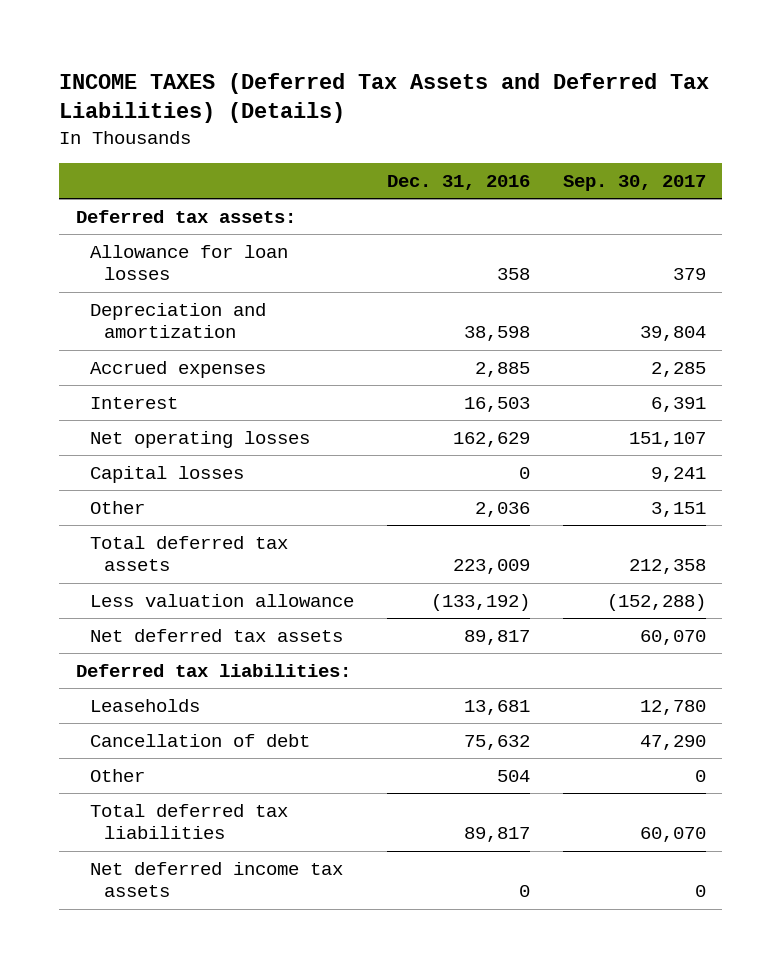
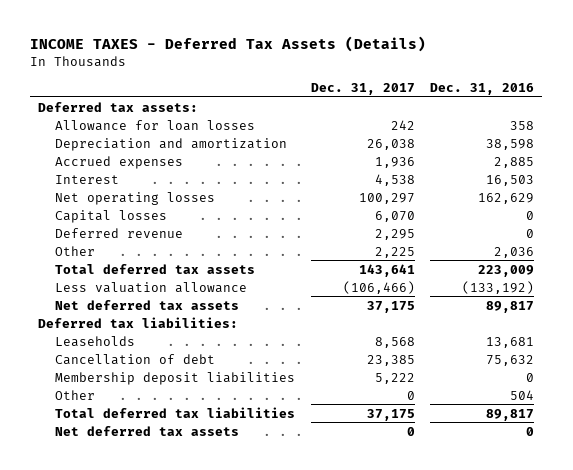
- INCOME TAXES (Deferred Tax Assets and Deferred Tax Liabilities) (Details)
+ INCOME TAXES - Deferred Tax Assets (Details)
- | Dec. 31, 2016 | Sep. 30, 2017
+ | Dec. 31, 2017 | Dec. 31, 2016
+ Deferred revenue | 2,295 | 0
+ Membership deposit liabilities | 5,222 | 0
- Net deferred income tax assets | 0 | 0
+ Net deferred tax assets | 0 | 0

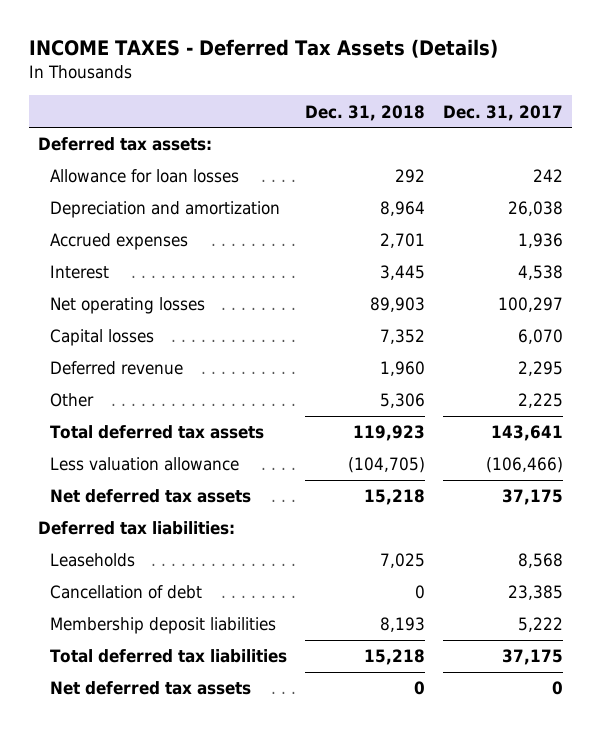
- | Dec. 31, 2017 | Dec. 31, 2016
+ | Dec. 31, 2018 | Dec. 31, 2017
- Other | 0 | 504

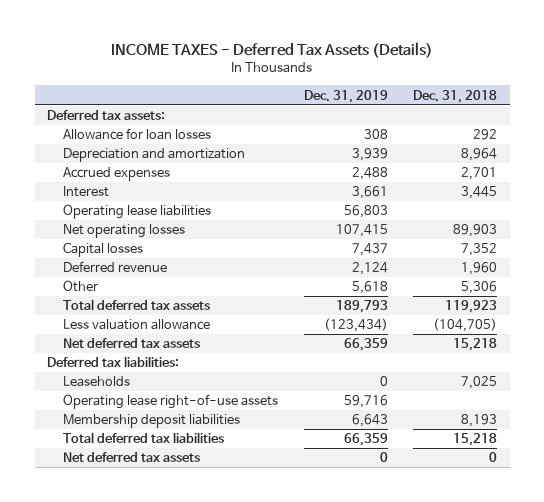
- | Dec. 31, 2018 | Dec. 31, 2017
+ | Dec. 31, 2019 | Dec. 31, 2018
+ Operating lease liabilities | 56,803 |
- Cancellation of debt | 0 | 23,385
+ Operating lease right-of-use assets | 59,716 |

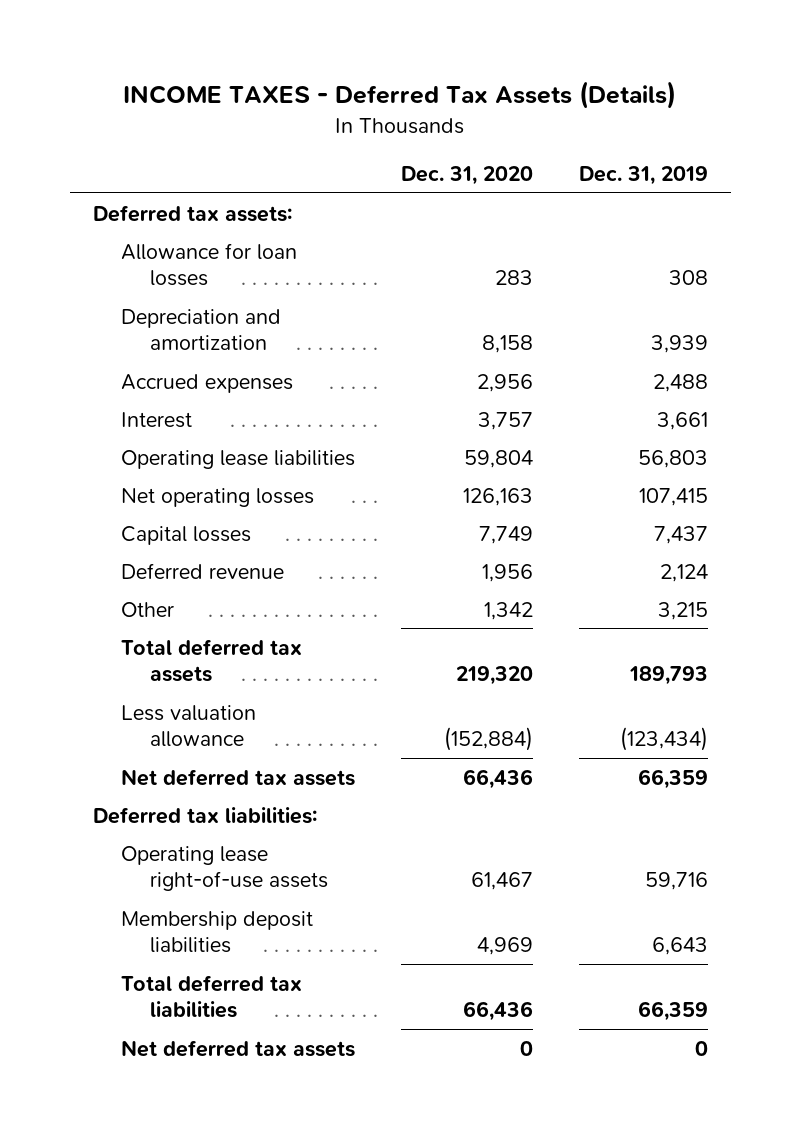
- | Dec. 31, 2019 | Dec. 31, 2018
+ | Dec. 31, 2020 | Dec. 31, 2019
- Other | 5,618 | 5,306
+ Other | 1,342 | 3,215
- Leaseholds | 0 | 7,025

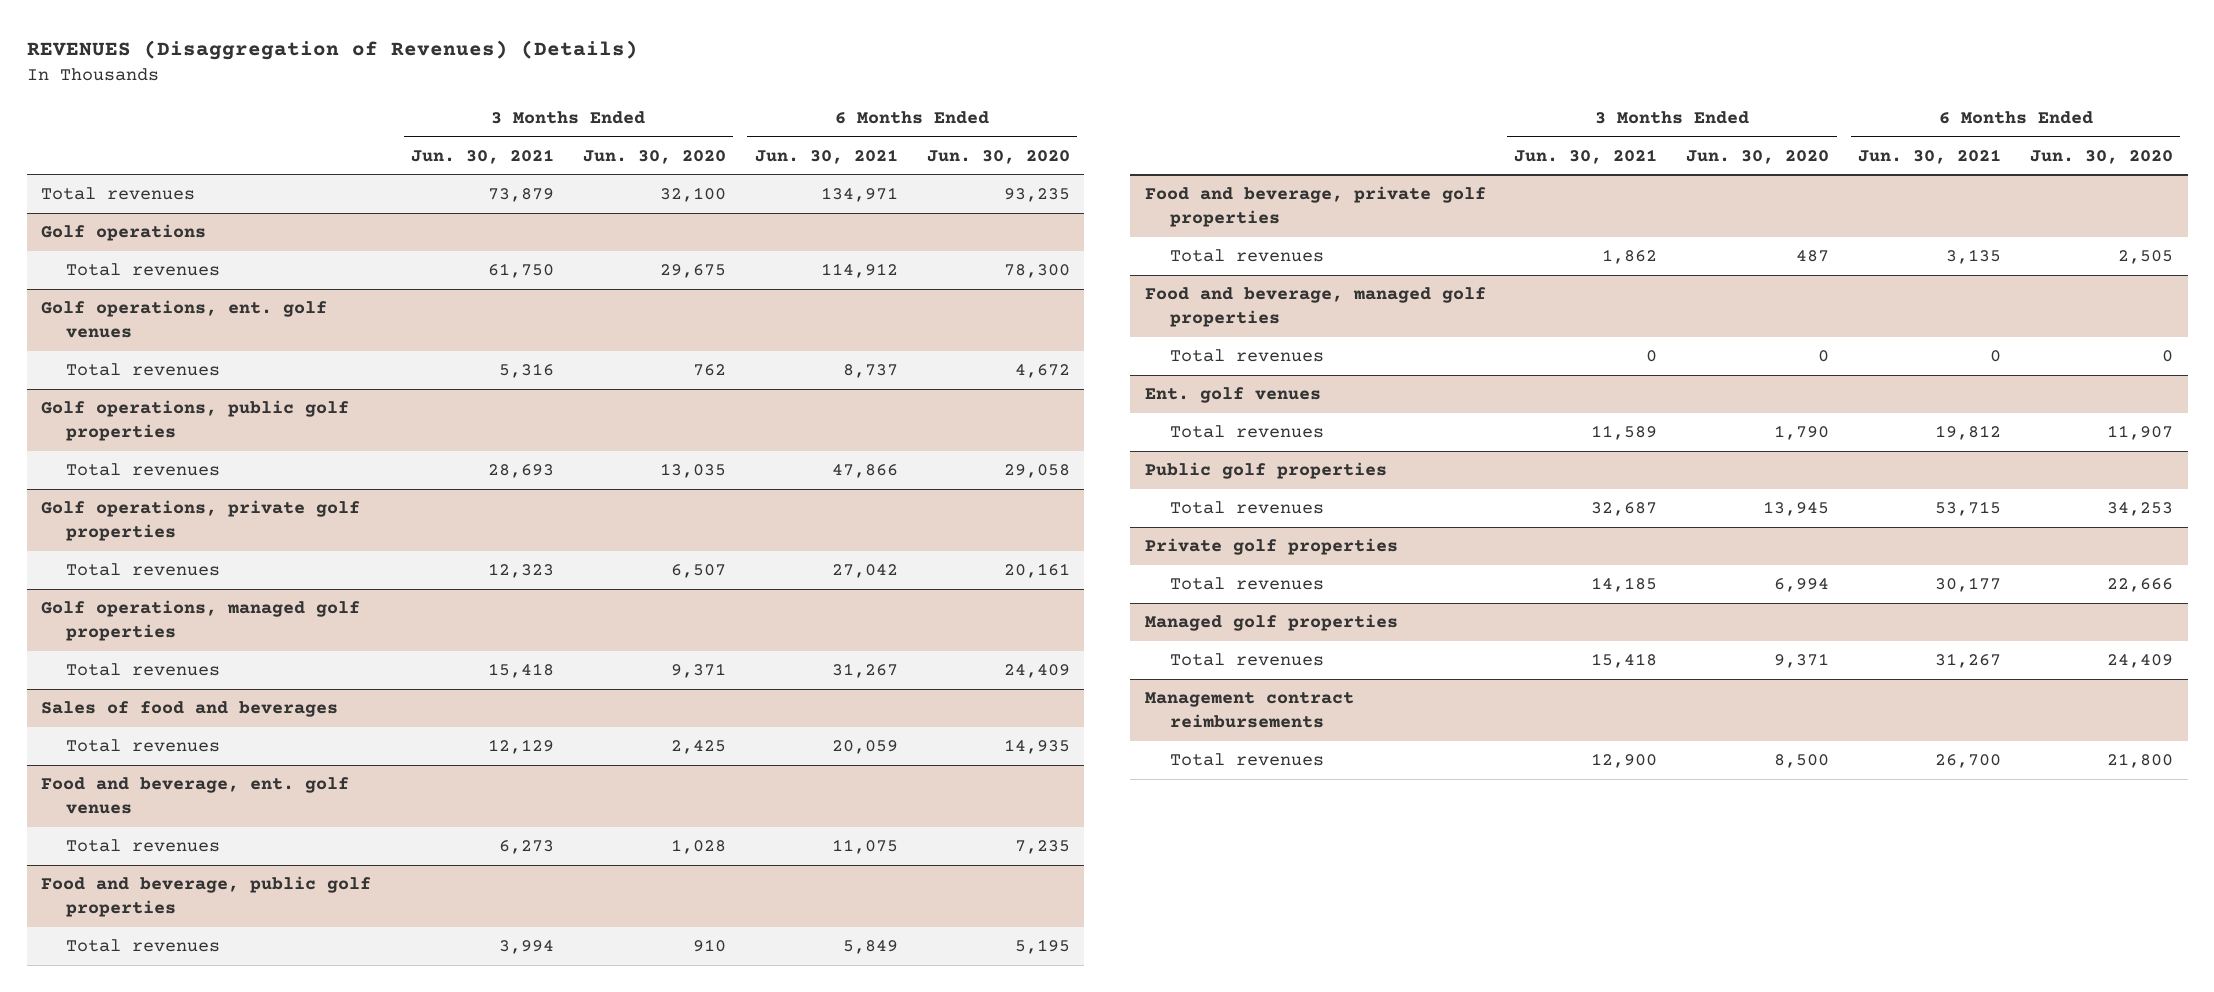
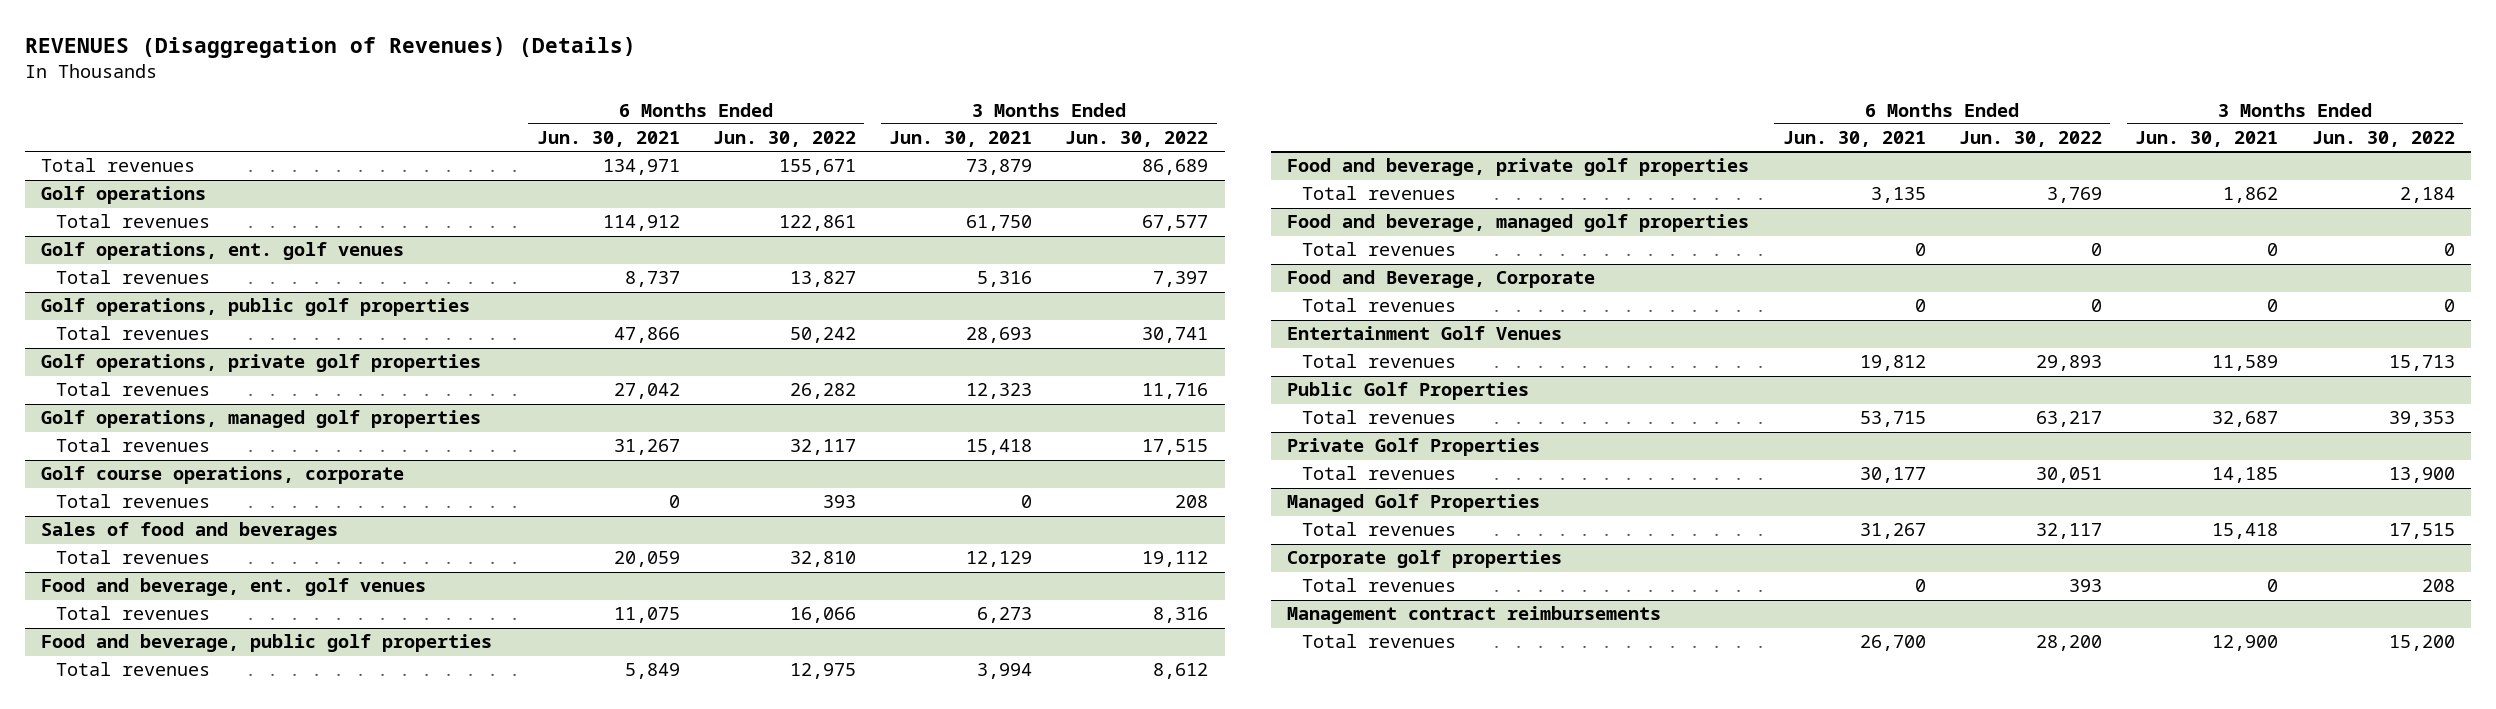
- | 3 Months Ended Jun. 30, 2021 | 3 Months Ended Jun. 30, 2020 | 6 Months Ended Jun. 30, 2021 | 6 Months Ended Jun. 30, 2020
+ | 6 Months Ended Jun. 30, 2021 | 6 Months Ended Jun. 30, 2022 | 3 Months Ended Jun. 30, 2021 | 3 Months Ended Jun. 30, 2022
+ Golf course operations, corporate
+ Total revenues | 0 | 393 | 0 | 208
- Ent. golf venues
+ Food and Beverage, Corporate
+ Total revenues | 0 | 0 | 0 | 0
+ Entertainment Golf Venues
- Public golf properties
+ Public Golf Properties
- Private golf properties
+ Private Golf Properties
- Managed golf properties
+ Managed Golf Properties
+ Corporate golf properties
+ Total revenues | 0 | 393 | 0 | 208

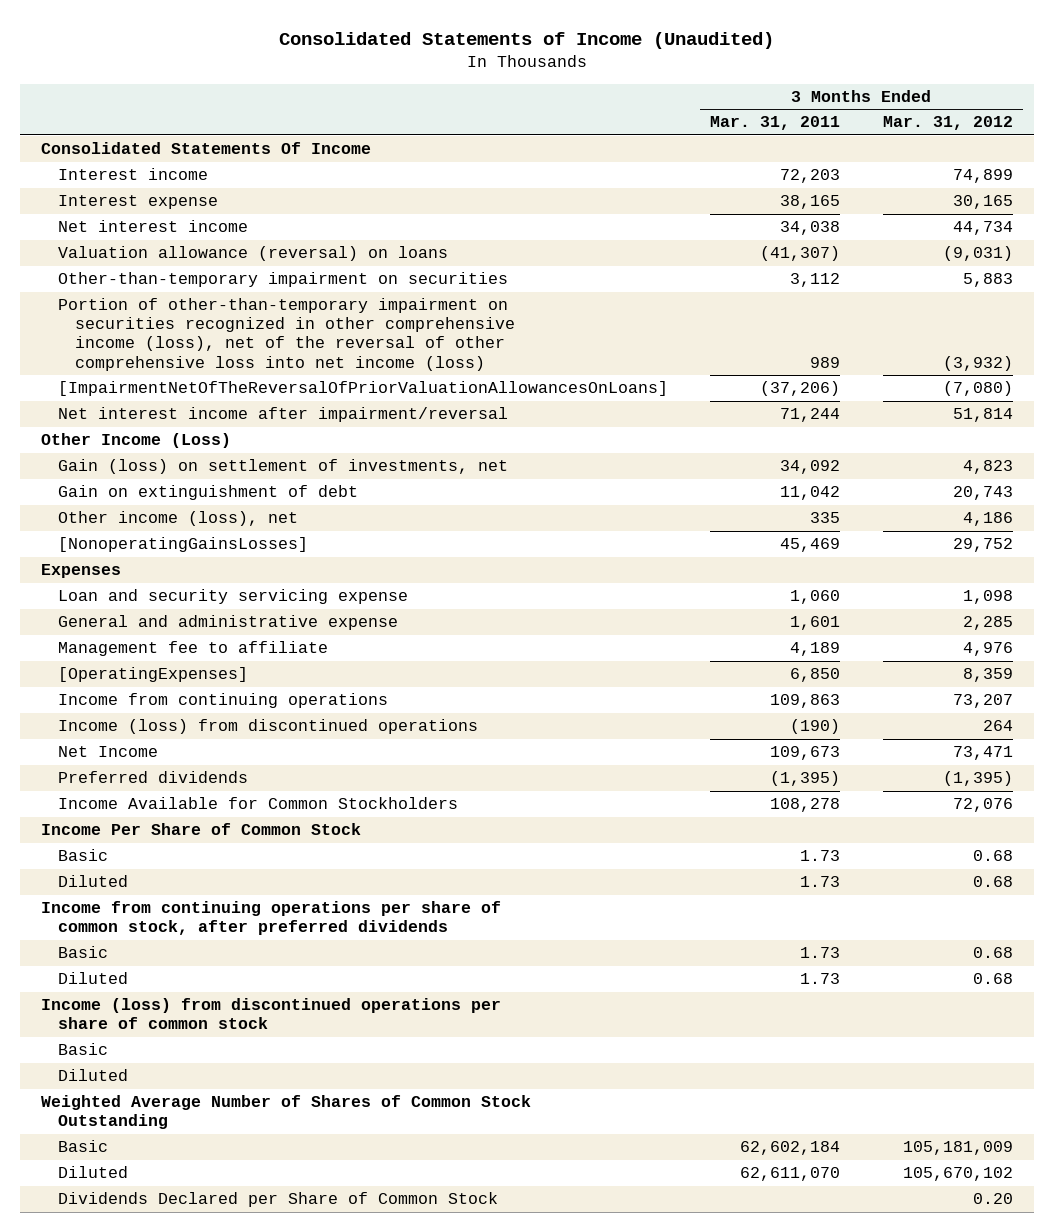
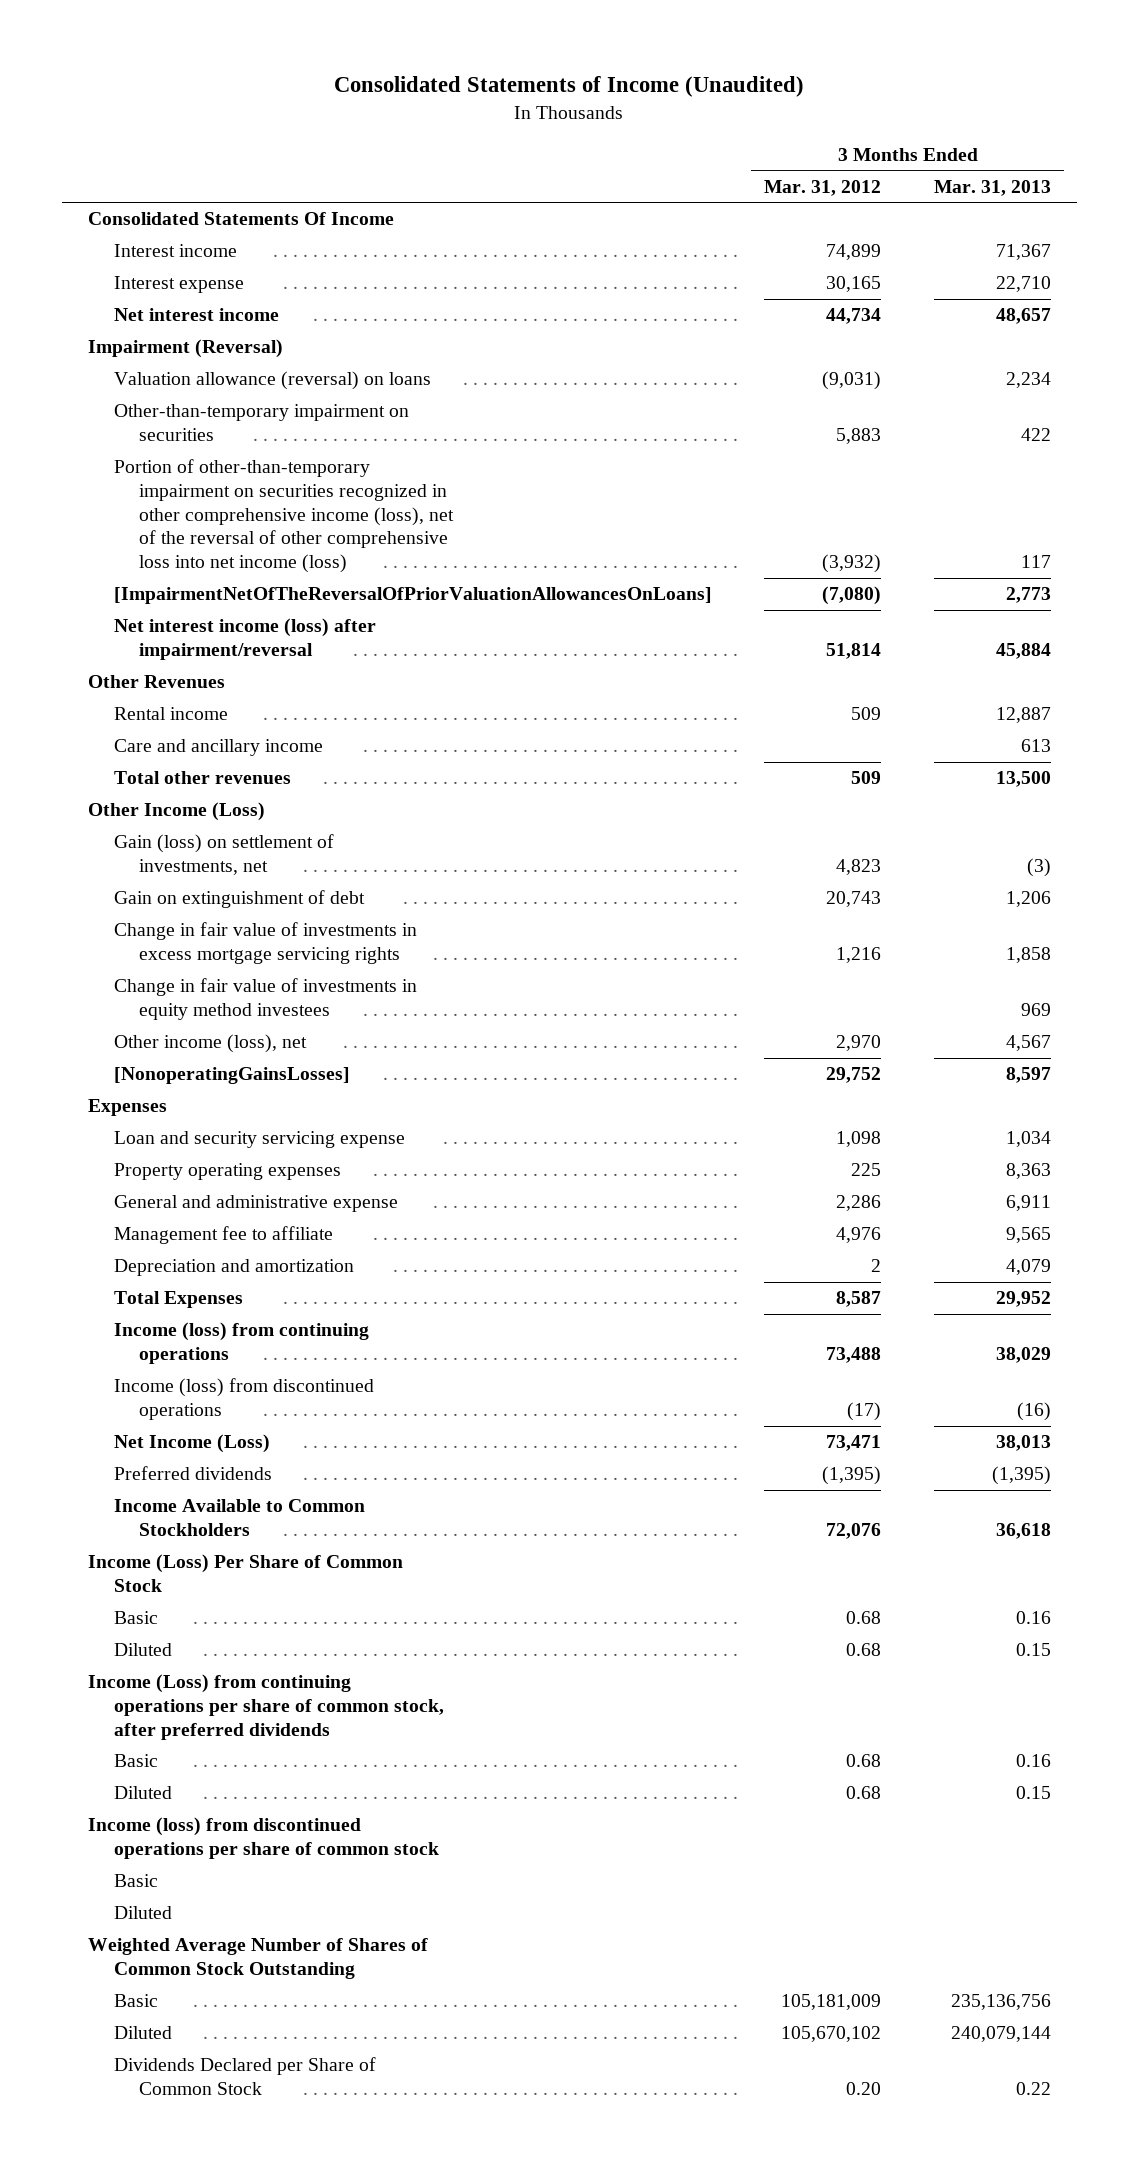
- | 3 Months Ended Mar. 31, 2011 | 3 Months Ended Mar. 31, 2012
+ | 3 Months Ended Mar. 31, 2012 | 3 Months Ended Mar. 31, 2013
+ Impairment (Reversal)
- Net interest income after impairment/reversal | 71,244 | 51,814
+ Net interest income (loss) after impairment/reversal | 51,814 | 45,884
+ Other Revenues
+ Rental income | 509 | 12,887
+ Care and ancillary income | | 613
+ Total other revenues | 509 | 13,500
- Other income (loss), net | 335 | 4,186
+ Change in fair value of investments in excess mortgage servicing rights | 1,216 | 1,858
+ Change in fair value of investments in equity method investees | | 969
+ Other income (loss), net | 2,970 | 4,567
- General and administrative expense | 1,601 | 2,285
+ Property operating expenses | 225 | 8,363
+ General and administrative expense | 2,286 | 6,911
- [OperatingExpenses] | 6,850 | 8,359
- Income from continuing operations | 109,863 | 73,207
- Income (loss) from discontinued operations | (190) | 264
- Net Income | 109,673 | 73,471
+ Depreciation and amortization | 2 | 4,079
+ Total Expenses | 8,587 | 29,952
+ Income (loss) from continuing operations | 73,488 | 38,029
+ Income (loss) from discontinued operations | (17) | (16)
+ Net Income (Loss) | 73,471 | 38,013
- Income Available for Common Stockholders | 108,278 | 72,076
- Income Per Share of Common Stock
+ Income Available to Common Stockholders | 72,076 | 36,618
+ Income (Loss) Per Share of Common Stock
- Income from continuing operations per share of common stock, after preferred dividends
+ Income (Loss) from continuing operations per share of common stock, after preferred dividends

